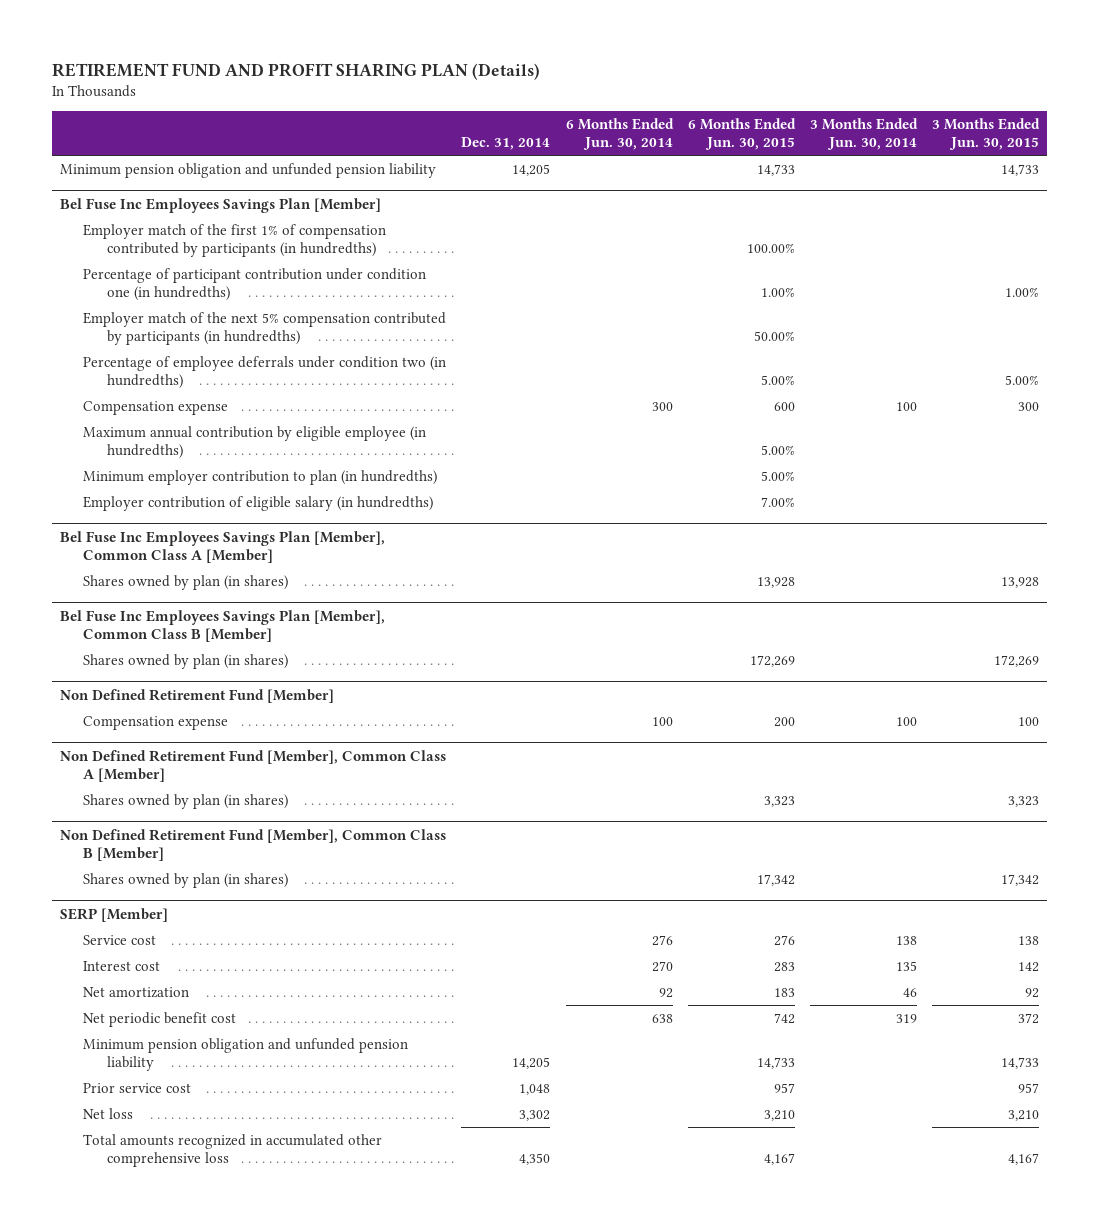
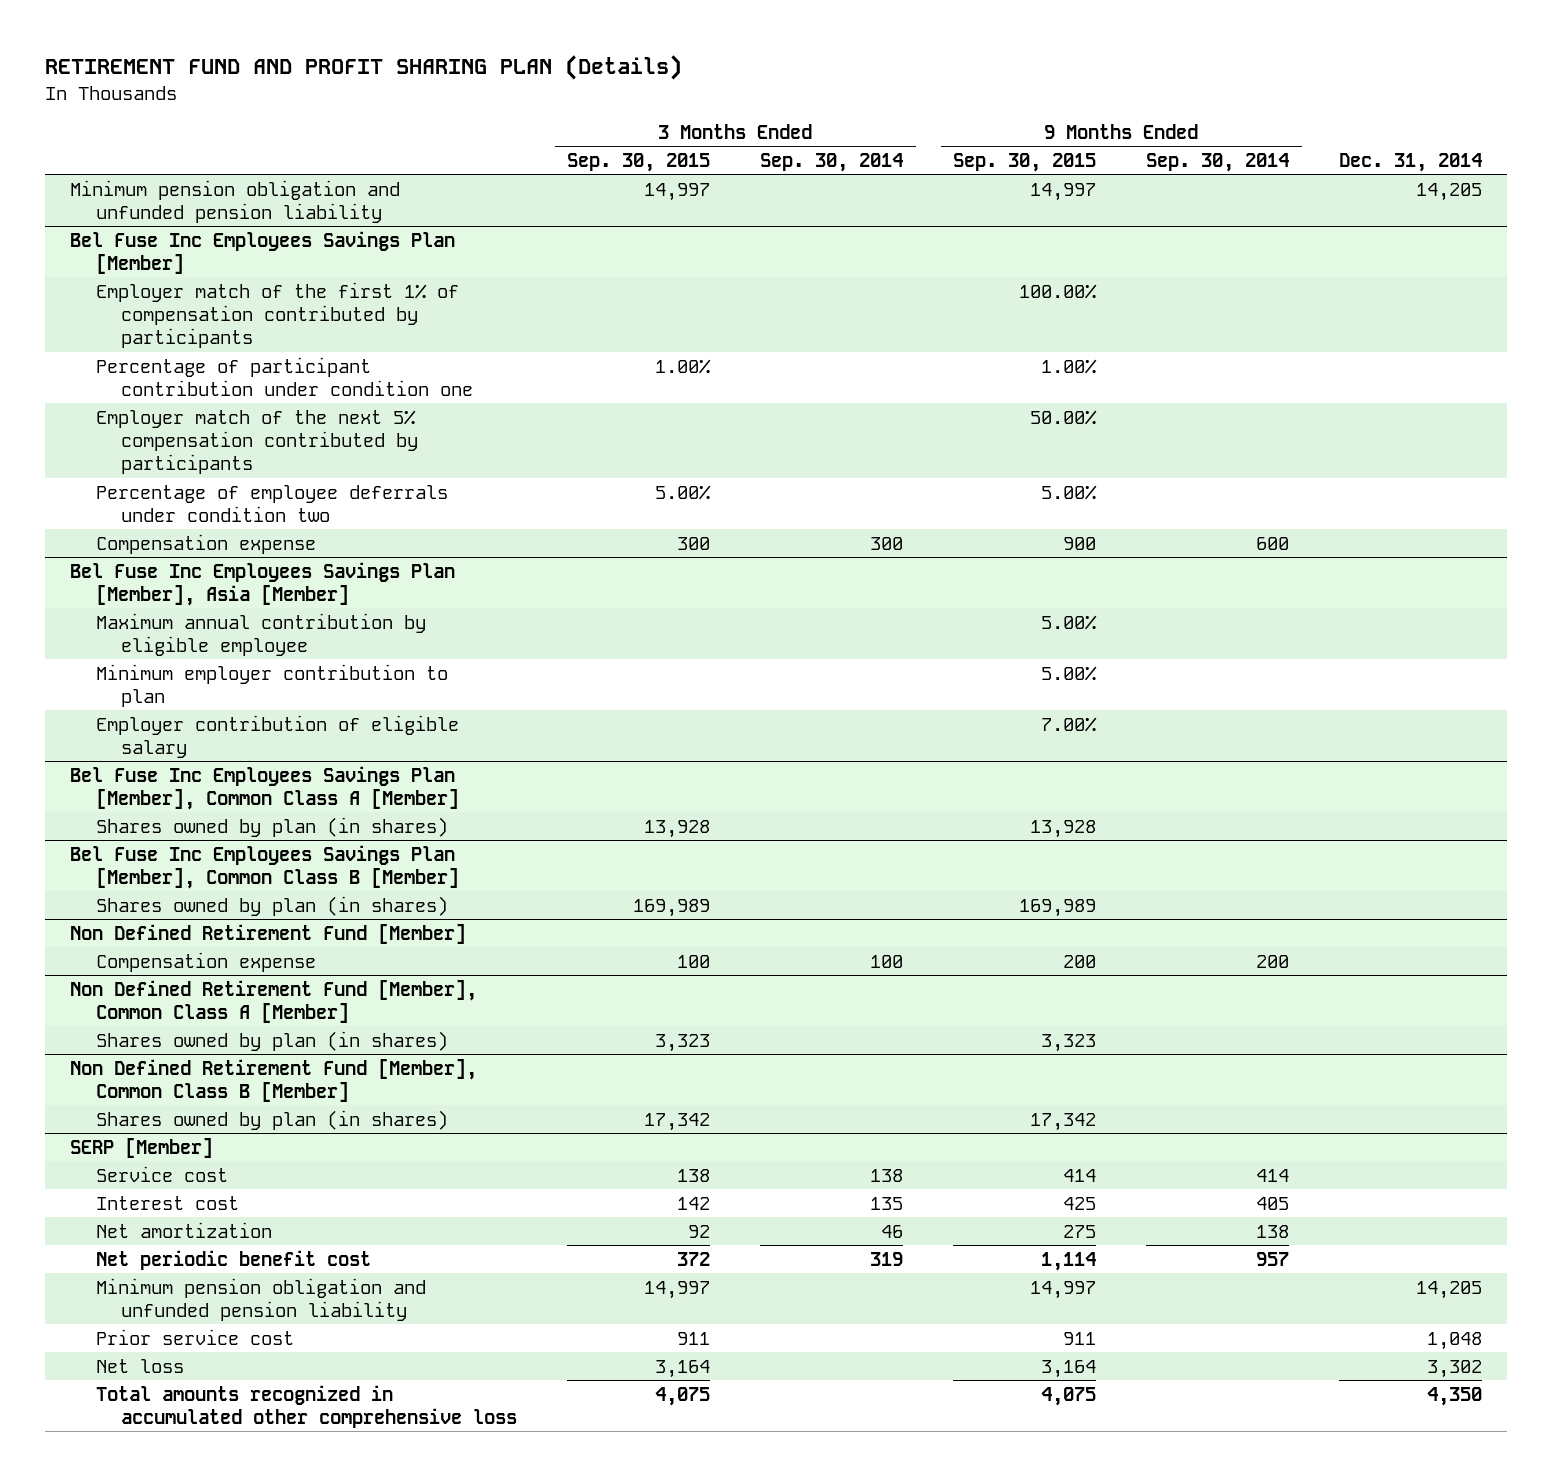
- | Dec. 31, 2014 | 6 Months Ended Jun. 30, 2014 | 6 Months Ended Jun. 30, 2015 | 3 Months Ended Jun. 30, 2014 | 3 Months Ended Jun. 30, 2015
+ | 3 Months Ended Sep. 30, 2015 | 3 Months Ended Sep. 30, 2014 | 9 Months Ended Sep. 30, 2015 | 9 Months Ended Sep. 30, 2014 | Dec. 31, 2014
@ Bel Fuse Inc Employees Savings Plan [Member]
- Employer match of the first 1% of compensation contributed by participants (in hundredths) | | | 100.00% | |
- Percentage of participant contribution under condition one (in hundredths) | | | 1.00% | | 1.00%
- Employer match of the next 5% compensation contributed by participants (in hundredths) | | | 50.00% | |
- Percentage of employee deferrals under condition two (in hundredths) | | | 5.00% | | 5.00%
+ Employer match of the first 1% of compensation contributed by participants | | | 100.00% | |
+ Percentage of participant contribution under condition one | 1.00% | | 1.00% | |
+ Employer match of the next 5% compensation contributed by participants | | | 50.00% | |
+ Percentage of employee deferrals under condition two | 5.00% | | 5.00% | |
- Maximum annual contribution by eligible employee (in hundredths) | | | 5.00% | |
- Minimum employer contribution to plan (in hundredths) | | | 5.00% | |
- Employer contribution of eligible salary (in hundredths) | | | 7.00% | |
+ Bel Fuse Inc Employees Savings Plan [Member], Asia [Member]
+ Maximum annual contribution by eligible employee | | | 5.00% | |
+ Minimum employer contribution to plan | | | 5.00% | |
+ Employer contribution of eligible salary | | | 7.00% | |

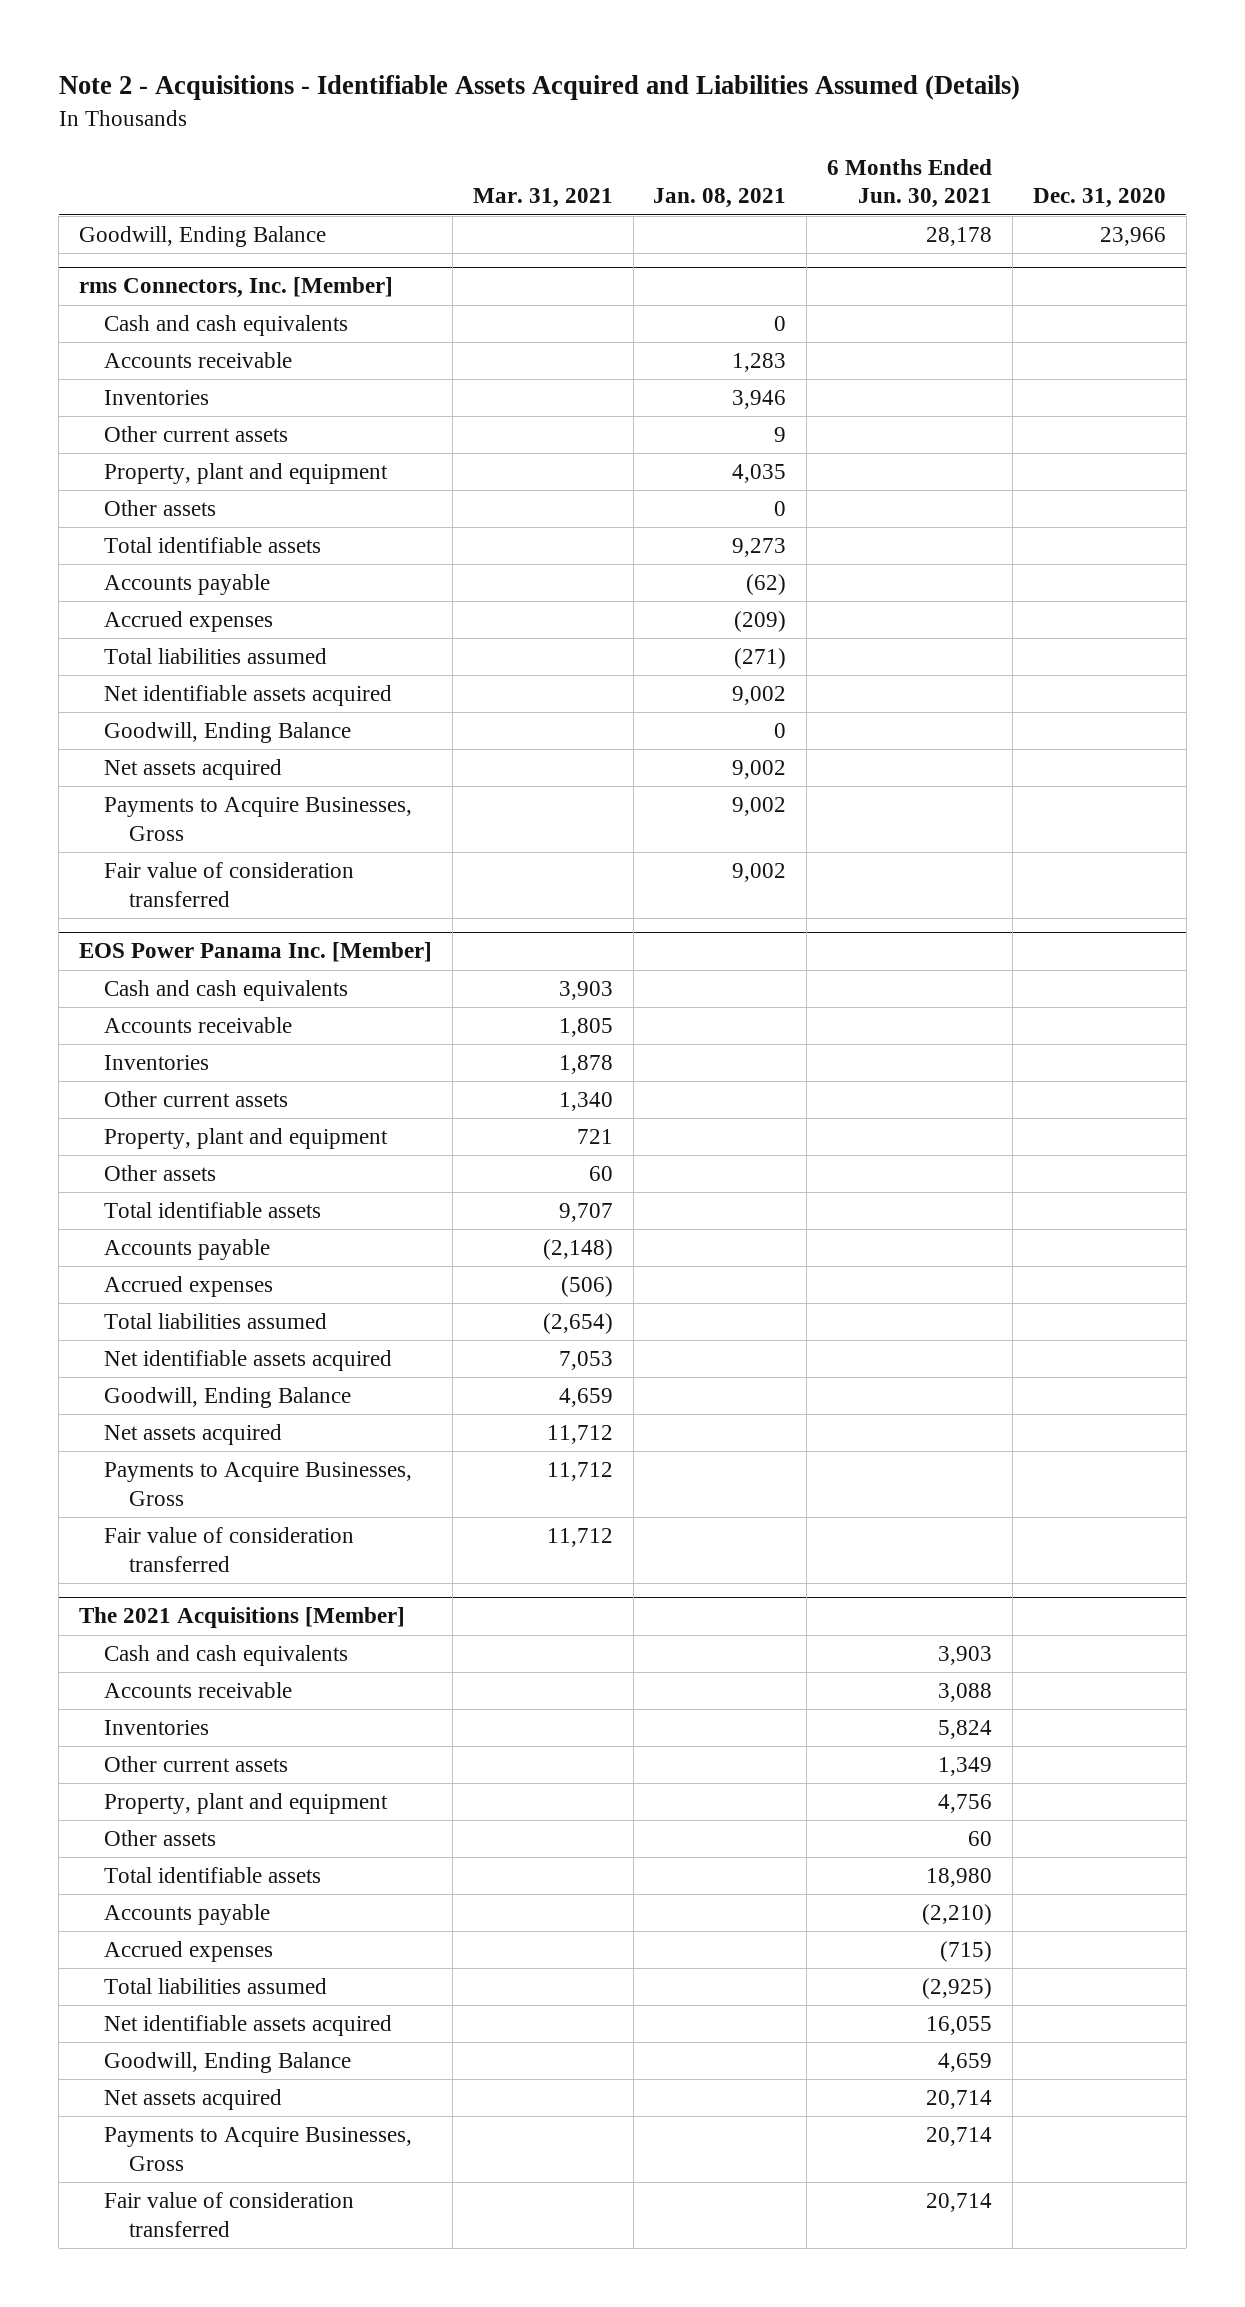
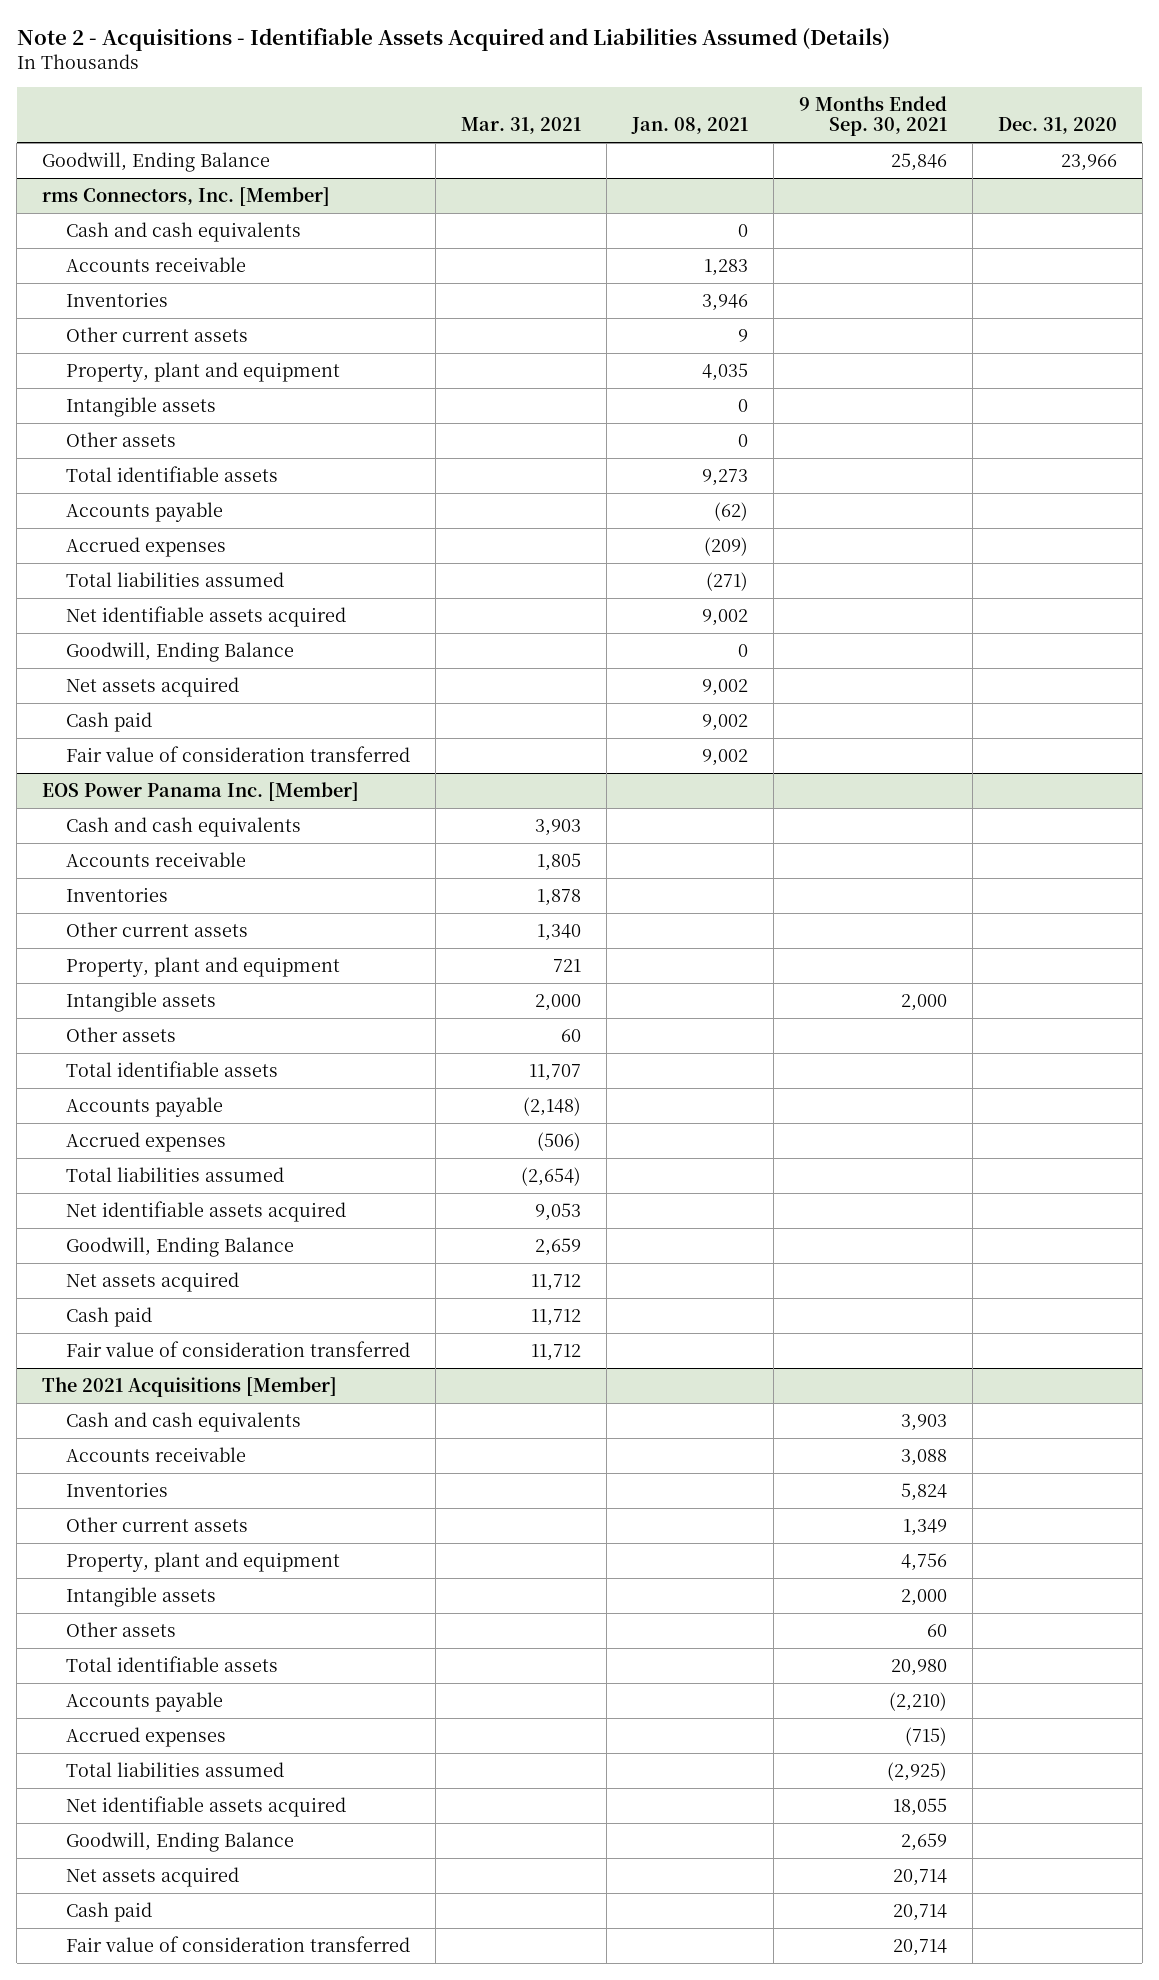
- | Mar. 31, 2021 | Jan. 08, 2021 | 6 Months Ended Jun. 30, 2021 | Dec. 31, 2020
+ | Mar. 31, 2021 | Jan. 08, 2021 | 9 Months Ended Sep. 30, 2021 | Dec. 31, 2020
@ rms Connectors, Inc. [Member]
+ Intangible assets | | 0 | |
- Payments to Acquire Businesses, Gross | | 9,002 | |
+ Cash paid | | 9,002 | |
@ EOS Power Panama Inc. [Member]
+ Intangible assets | 2,000 | | 2,000 |
- Total identifiable assets | 9,707 | | |
+ Total identifiable assets | 11,707 | | |
- Net identifiable assets acquired | 7,053 | | |
- Goodwill, Ending Balance | 4,659 | | |
+ Net identifiable assets acquired | 9,053 | | |
+ Goodwill, Ending Balance | 2,659 | | |
- Payments to Acquire Businesses, Gross | 11,712 | | |
+ Cash paid | 11,712 | | |
@ The 2021 Acquisitions [Member]
+ Intangible assets | | | 2,000 |
- Payments to Acquire Businesses, Gross | | | 20,714 |
+ Cash paid | | | 20,714 |

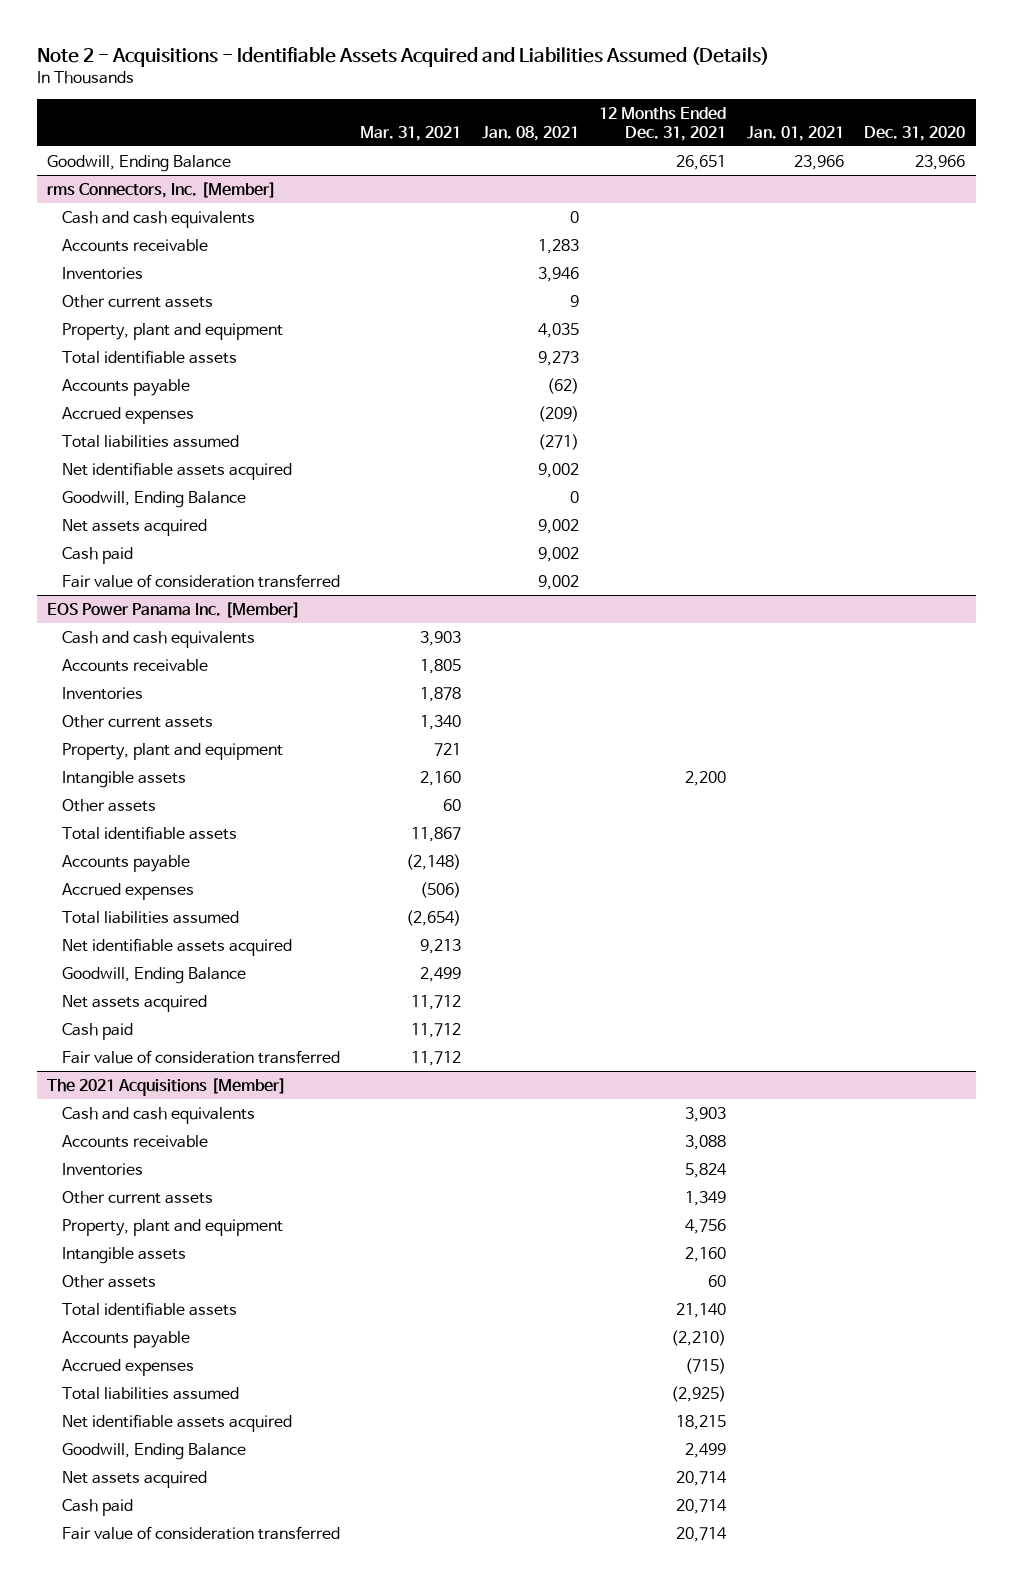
- | Mar. 31, 2021 | Jan. 08, 2021 | 9 Months Ended Sep. 30, 2021 | Dec. 31, 2020
+ | Mar. 31, 2021 | Jan. 08, 2021 | 12 Months Ended Dec. 31, 2021 | Jan. 01, 2021 | Dec. 31, 2020
@ rms Connectors, Inc. [Member]
- Intangible assets | | 0 | |
- Other assets | | 0 | |
@ EOS Power Panama Inc. [Member]
- Intangible assets | 2,000 | | 2,000 |
+ Intangible assets | 2,160 | | 2,200 | |
- Total identifiable assets | 11,707 | | |
+ Total identifiable assets | 11,867 | | | |
- Net identifiable assets acquired | 9,053 | | |
- Goodwill, Ending Balance | 2,659 | | |
+ Net identifiable assets acquired | 9,213 | | | |
+ Goodwill, Ending Balance | 2,499 | | | |

